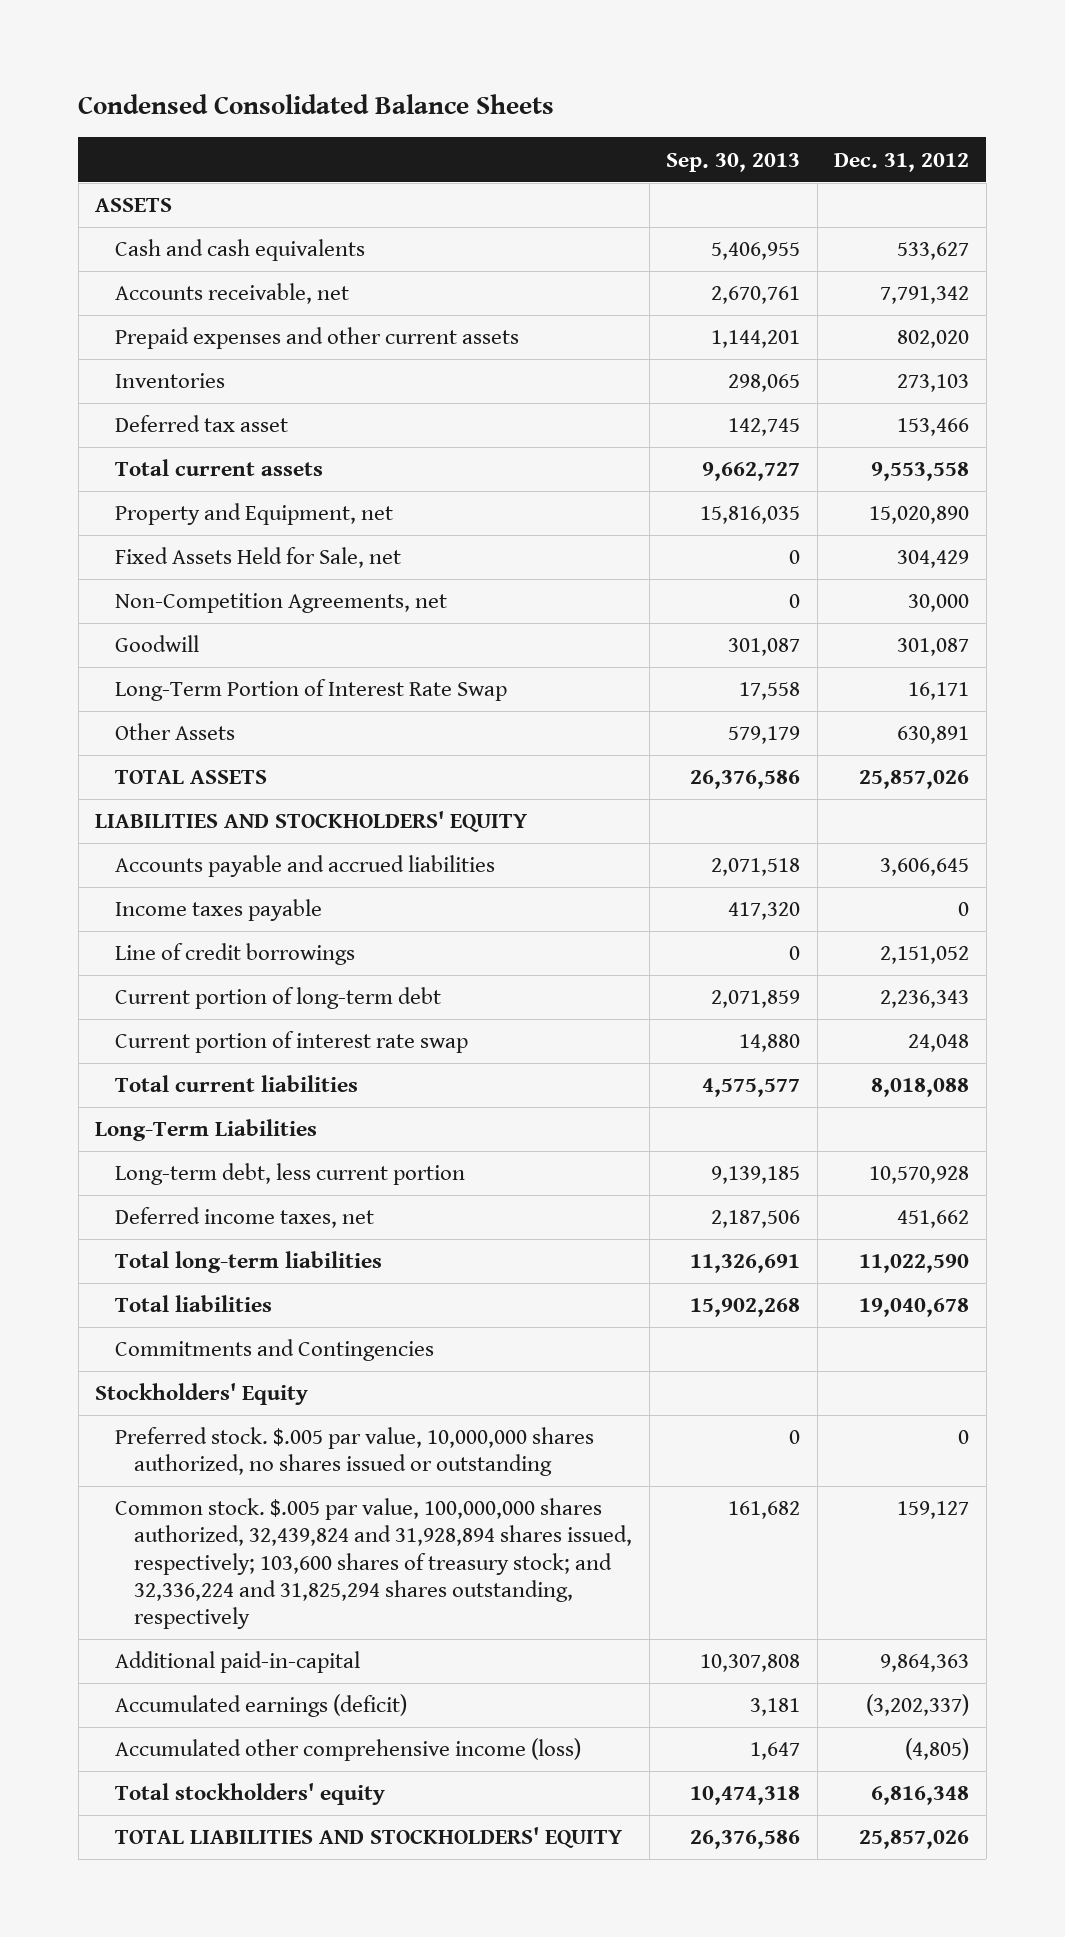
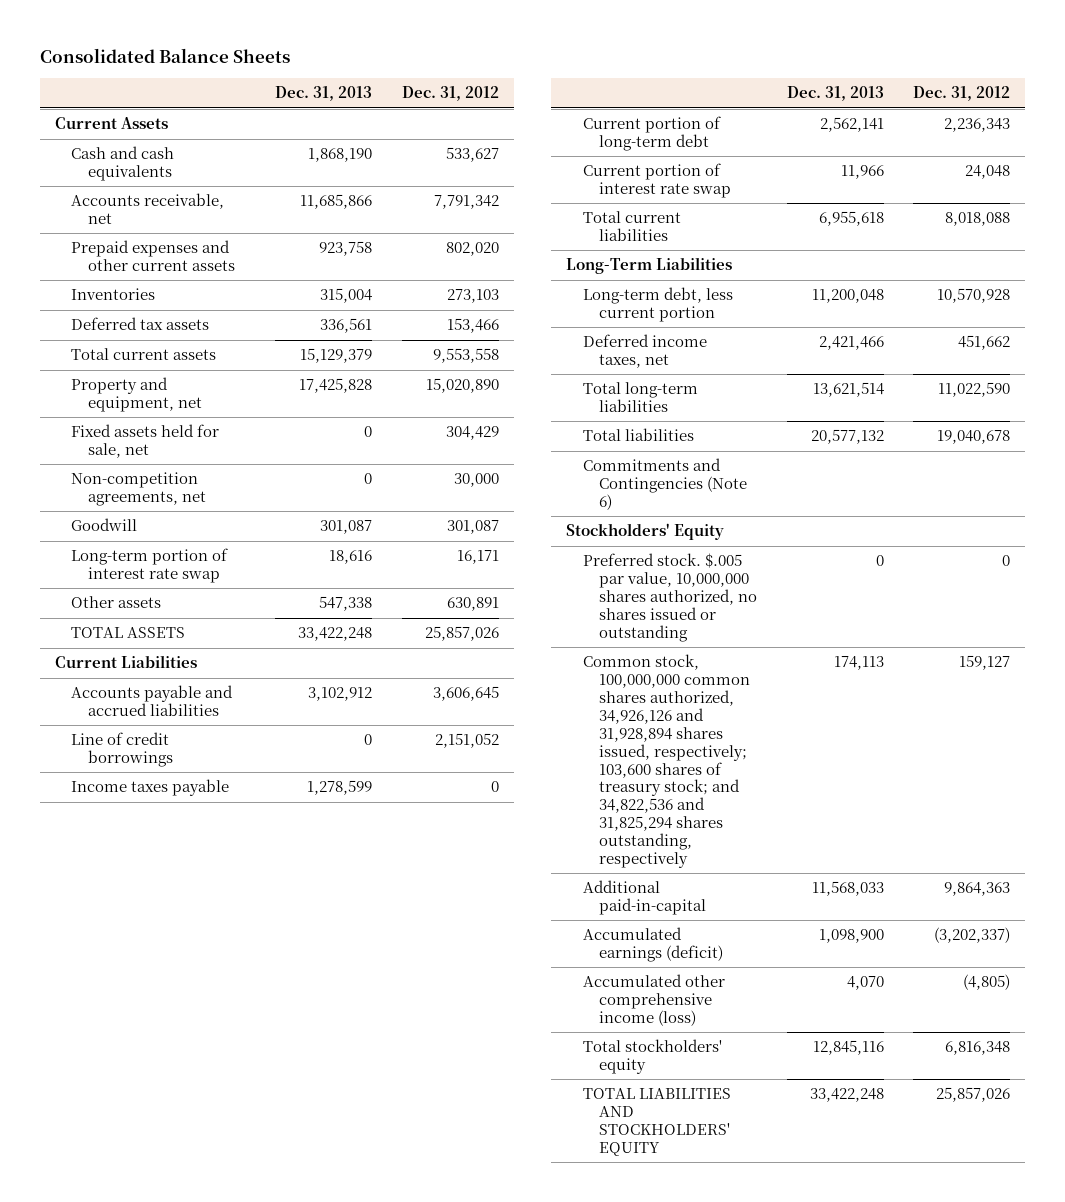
- Condensed Consolidated Balance Sheets
+ Consolidated Balance Sheets
- | Sep. 30, 2013 | Dec. 31, 2012
+ | Dec. 31, 2013 | Dec. 31, 2012
- ASSETS
+ Current Assets
- Deferred tax asset | 142,745 | 153,466
+ Deferred tax assets | 336,561 | 153,466
- Property and Equipment, net | 15,816,035 | 15,020,890
- Fixed Assets Held for Sale, net | 0 | 304,429
- Non-Competition Agreements, net | 0 | 30,000
+ Property and equipment, net | 17,425,828 | 15,020,890
+ Fixed assets held for sale, net | 0 | 304,429
+ Non-competition agreements, net | 0 | 30,000
- Long-Term Portion of Interest Rate Swap | 17,558 | 16,171
- Other Assets | 579,179 | 630,891
+ Long-term portion of interest rate swap | 18,616 | 16,171
+ Other assets | 547,338 | 630,891
- LIABILITIES AND STOCKHOLDERS' EQUITY
+ Current Liabilities
moved down: Income taxes payable | 1,278,599 | 0
- Commitments and Contingencies
+ Commitments and Contingencies (Note 6)
- Common stock. $.005 par value, 100,000,000 shares authorized, 32,439,824 and 31,928,894 shares issued, respectively; 103,600 shares of treasury stock; and 32,336,224 and 31,825,294 shares outstanding, respectively | 161,682 | 159,127
+ Common stock, 100,000,000 common shares authorized, 34,926,126 and 31,928,894 shares issued, respectively; 103,600 shares of treasury stock; and 34,822,536 and 31,825,294 shares outstanding, respectively | 174,113 | 159,127

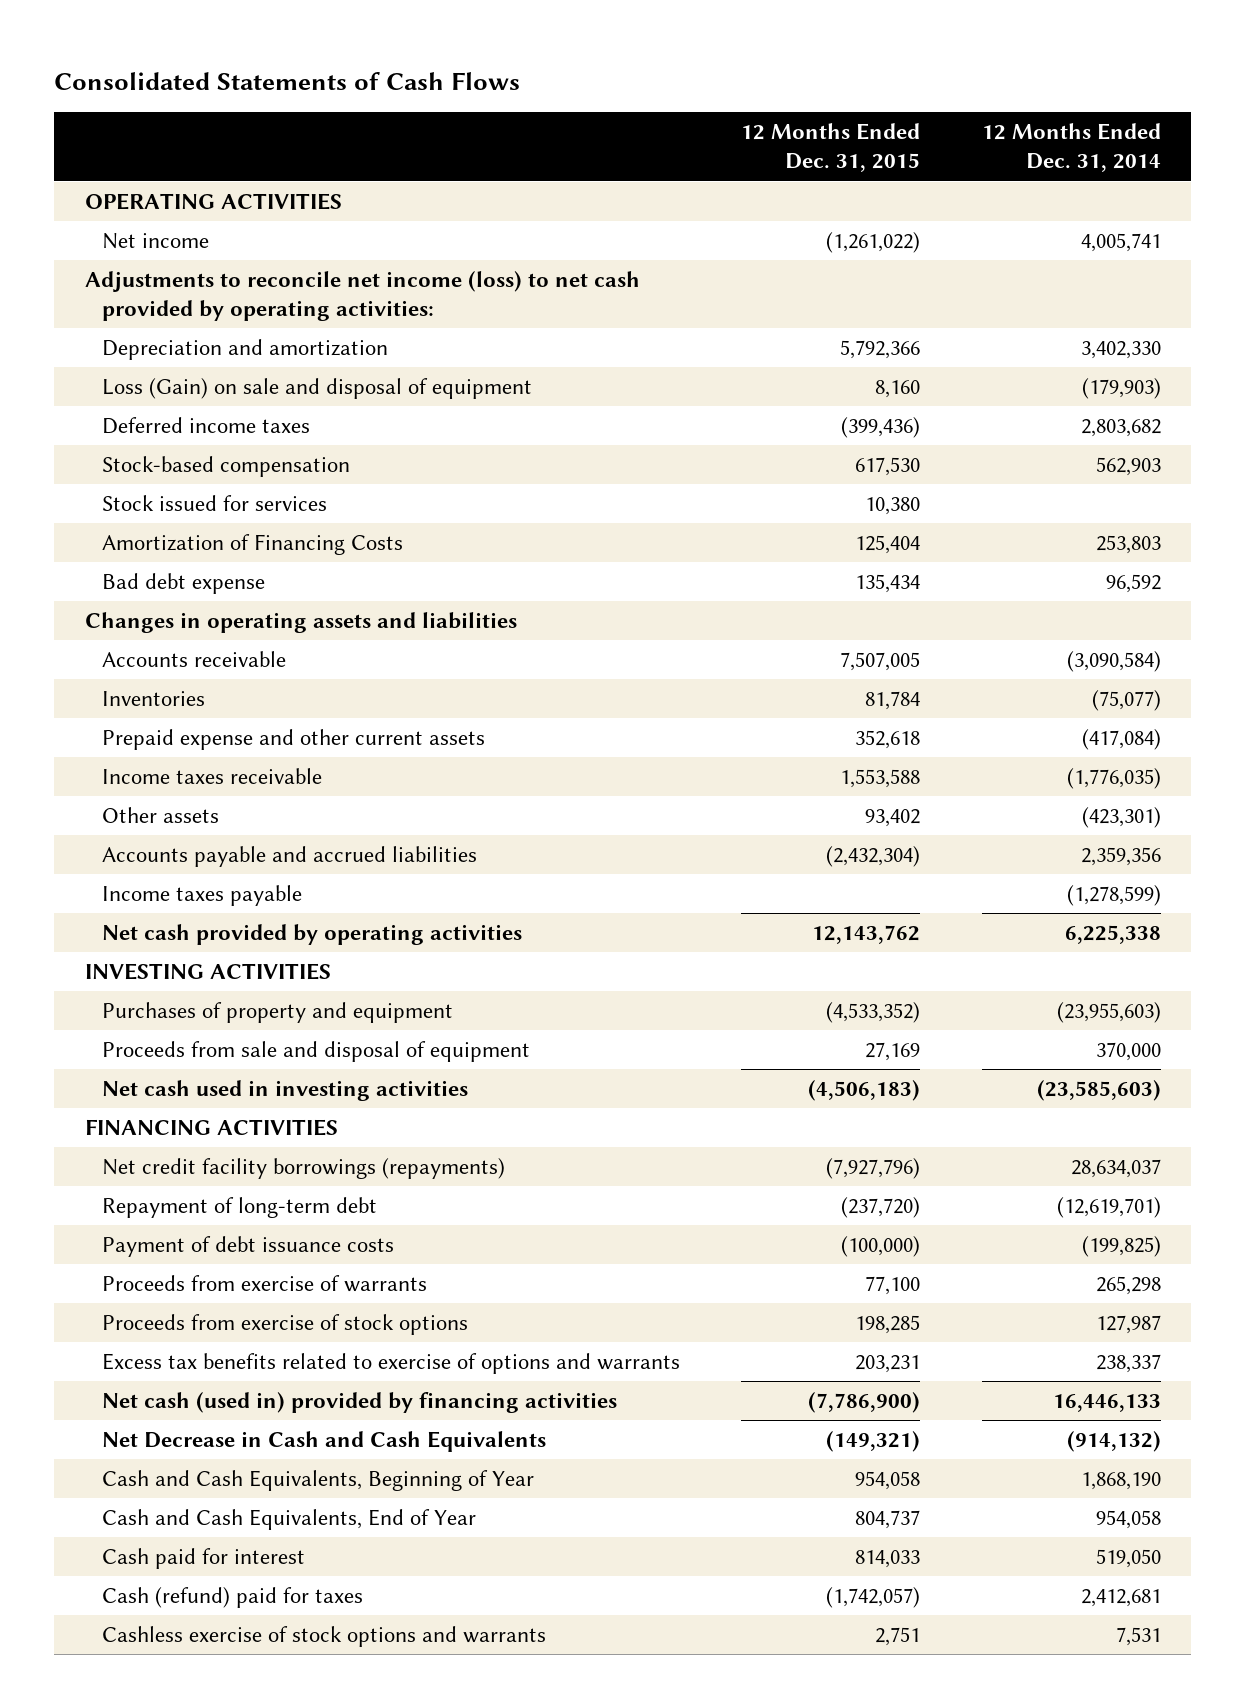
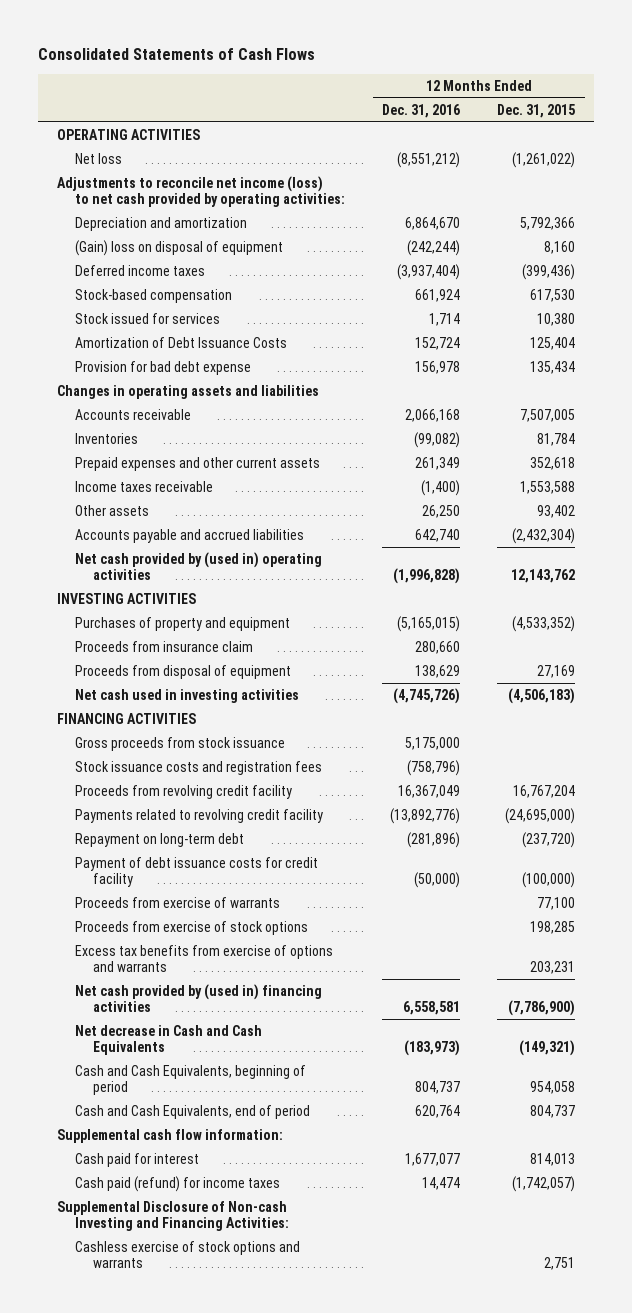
- | 12 Months Ended Dec. 31, 2015 | 12 Months Ended Dec. 31, 2014
+ | 12 Months Ended Dec. 31, 2016 | 12 Months Ended Dec. 31, 2015
- Net income | (1,261,022) | 4,005,741
+ Net loss | (8,551,212) | (1,261,022)
- Loss (Gain) on sale and disposal of equipment | 8,160 | (179,903)
+ (Gain) loss on disposal of equipment | (242,244) | 8,160
- Amortization of Financing Costs | 125,404 | 253,803
- Bad debt expense | 135,434 | 96,592
+ Amortization of Debt Issuance Costs | 152,724 | 125,404
+ Provision for bad debt expense | 156,978 | 135,434
- Prepaid expense and other current assets | 352,618 | (417,084)
+ Prepaid expenses and other current assets | 261,349 | 352,618
- Income taxes payable | | (1,278,599)
- Net cash provided by operating activities | 12,143,762 | 6,225,338
+ Net cash provided by (used in) operating activities | (1,996,828) | 12,143,762
- Proceeds from sale and disposal of equipment | 27,169 | 370,000
+ Proceeds from insurance claim | 280,660 |
+ Proceeds from disposal of equipment | 138,629 | 27,169
- Net credit facility borrowings (repayments) | (7,927,796) | 28,634,037
- Repayment of long-term debt | (237,720) | (12,619,701)
- Payment of debt issuance costs | (100,000) | (199,825)
+ Gross proceeds from stock issuance | 5,175,000 |
+ Stock issuance costs and registration fees | (758,796) |
+ Proceeds from revolving credit facility | 16,367,049 | 16,767,204
+ Payments related to revolving credit facility | (13,892,776) | (24,695,000)
+ Repayment on long-term debt | (281,896) | (237,720)
+ Payment of debt issuance costs for credit facility | (50,000) | (100,000)
- Excess tax benefits related to exercise of options and warrants | 203,231 | 238,337
- Net cash (used in) provided by financing activities | (7,786,900) | 16,446,133
- Net Decrease in Cash and Cash Equivalents | (149,321) | (914,132)
- Cash and Cash Equivalents, Beginning of Year | 954,058 | 1,868,190
- Cash and Cash Equivalents, End of Year | 804,737 | 954,058
- Cash paid for interest | 814,033 | 519,050
- Cash (refund) paid for taxes | (1,742,057) | 2,412,681
+ Excess tax benefits from exercise of options and warrants | | 203,231
+ Net cash provided by (used in) financing activities | 6,558,581 | (7,786,900)
+ Net decrease in Cash and Cash Equivalents | (183,973) | (149,321)
+ Cash and Cash Equivalents, beginning of period | 804,737 | 954,058
+ Cash and Cash Equivalents, end of period | 620,764 | 804,737
+ Supplemental cash flow information:
+ Cash paid for interest | 1,677,077 | 814,013
+ Cash paid (refund) for income taxes | 14,474 | (1,742,057)
+ Supplemental Disclosure of Non-cash Investing and Financing Activities:

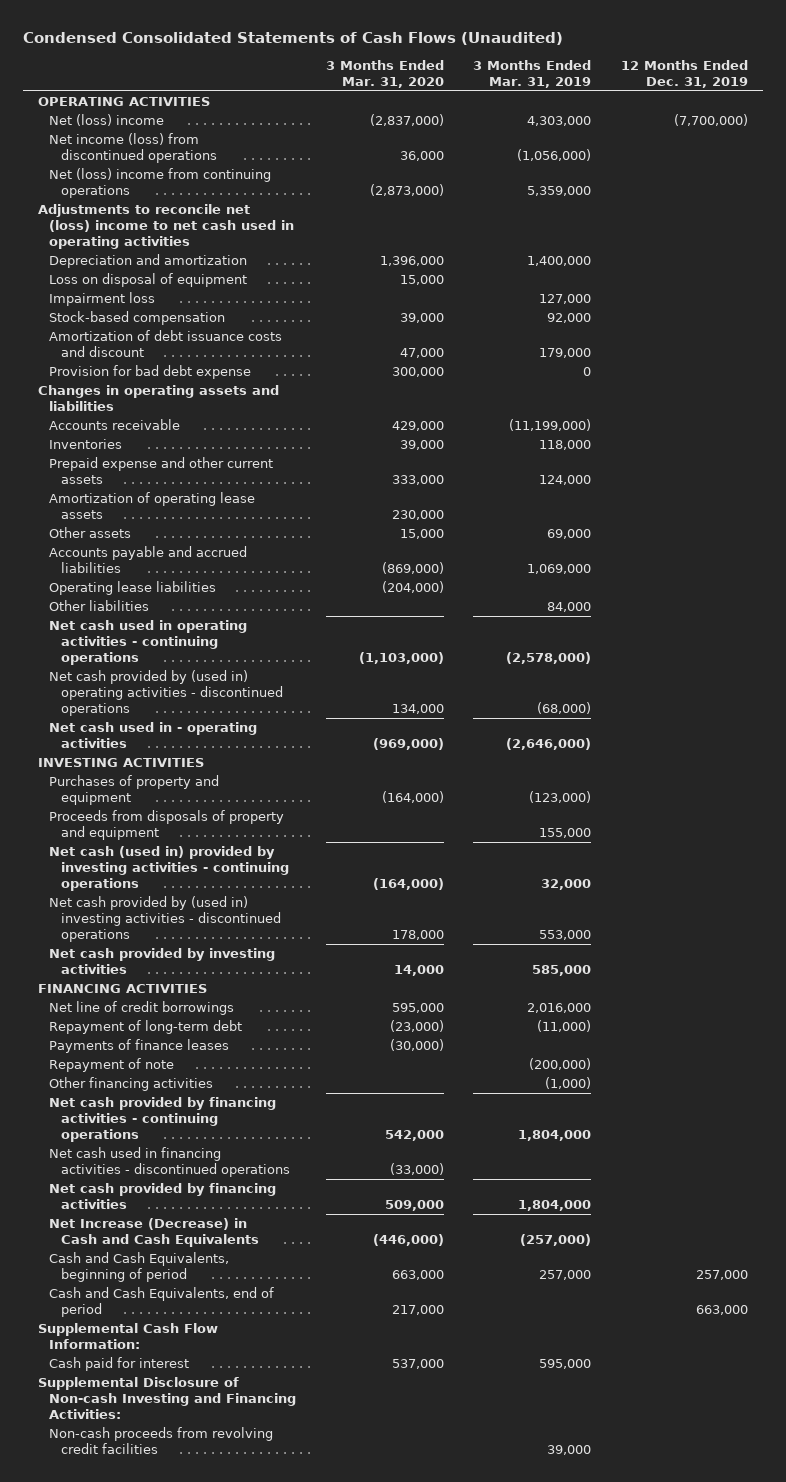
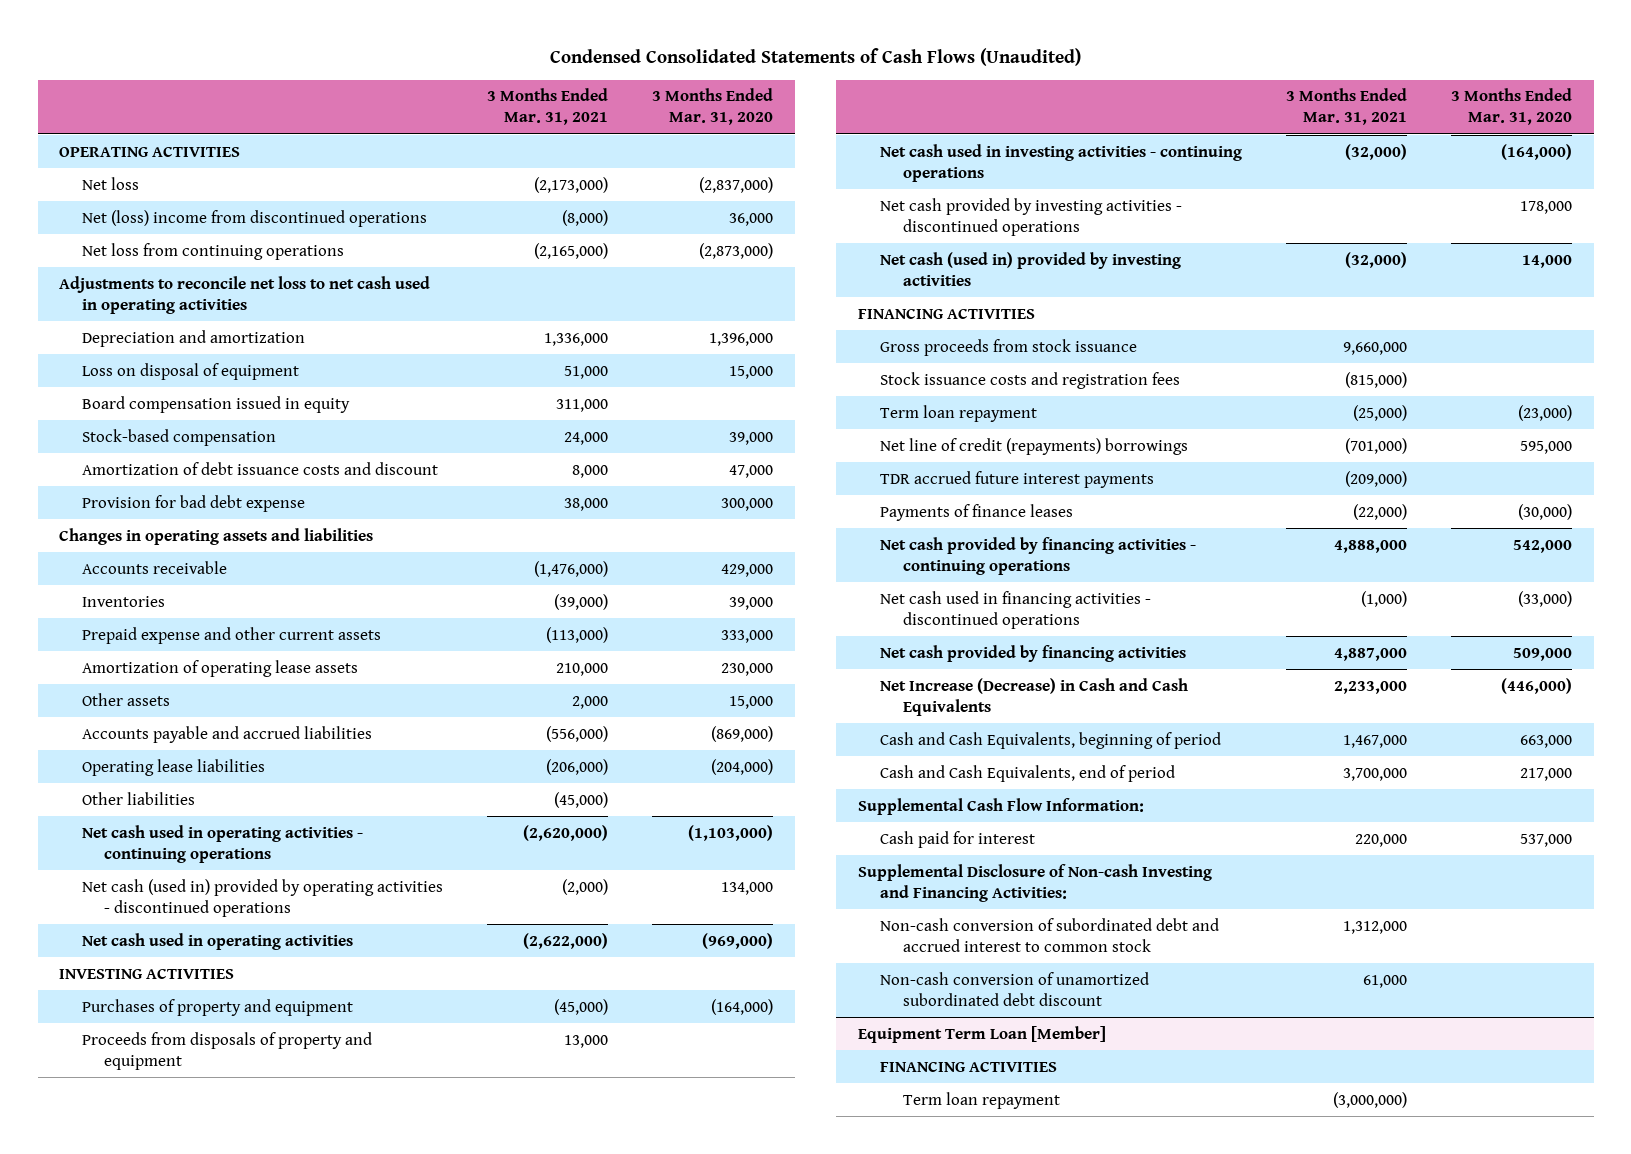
- | 3 Months Ended Mar. 31, 2020 | 3 Months Ended Mar. 31, 2019 | 12 Months Ended Dec. 31, 2019
+ | 3 Months Ended Mar. 31, 2021 | 3 Months Ended Mar. 31, 2020
- Net (loss) income | (2,837,000) | 4,303,000 | (7,700,000)
- Net income (loss) from discontinued operations | 36,000 | (1,056,000) |
- Net (loss) income from continuing operations | (2,873,000) | 5,359,000 |
- Adjustments to reconcile net (loss) income to net cash used in operating activities
+ Net loss | (2,173,000) | (2,837,000)
+ Net (loss) income from discontinued operations | (8,000) | 36,000
+ Net loss from continuing operations | (2,165,000) | (2,873,000)
+ Adjustments to reconcile net loss to net cash used in operating activities
- Impairment loss | | 127,000 |
+ Board compensation issued in equity | 311,000 |
- Net cash provided by (used in) operating activities - discontinued operations | 134,000 | (68,000) |
- Net cash used in - operating activities | (969,000) | (2,646,000) |
+ Net cash (used in) provided by operating activities - discontinued operations | (2,000) | 134,000
+ Net cash used in operating activities | (2,622,000) | (969,000)
- Net cash (used in) provided by investing activities - continuing operations | (164,000) | 32,000 |
- Net cash provided by (used in) investing activities - discontinued operations | 178,000 | 553,000 |
- Net cash provided by investing activities | 14,000 | 585,000 |
+ Net cash used in investing activities - continuing operations | (32,000) | (164,000)
+ Net cash provided by investing activities - discontinued operations | | 178,000
+ Net cash (used in) provided by investing activities | (32,000) | 14,000
- Net line of credit borrowings | 595,000 | 2,016,000 |
- Repayment of long-term debt | (23,000) | (11,000) |
+ Gross proceeds from stock issuance | 9,660,000 |
+ Stock issuance costs and registration fees | (815,000) |
+ Term loan repayment | (25,000) | (23,000)
+ Net line of credit (repayments) borrowings | (701,000) | 595,000
+ TDR accrued future interest payments | (209,000) |
- Repayment of note | | (200,000) |
- Other financing activities | | (1,000) |
- Non-cash proceeds from revolving credit facilities | | 39,000 |
+ Non-cash conversion of subordinated debt and accrued interest to common stock | 1,312,000 |
+ Non-cash conversion of unamortized subordinated debt discount | 61,000 |
+ Equipment Term Loan [Member]
+ FINANCING ACTIVITIES
+ Term loan repayment | (3,000,000) |

